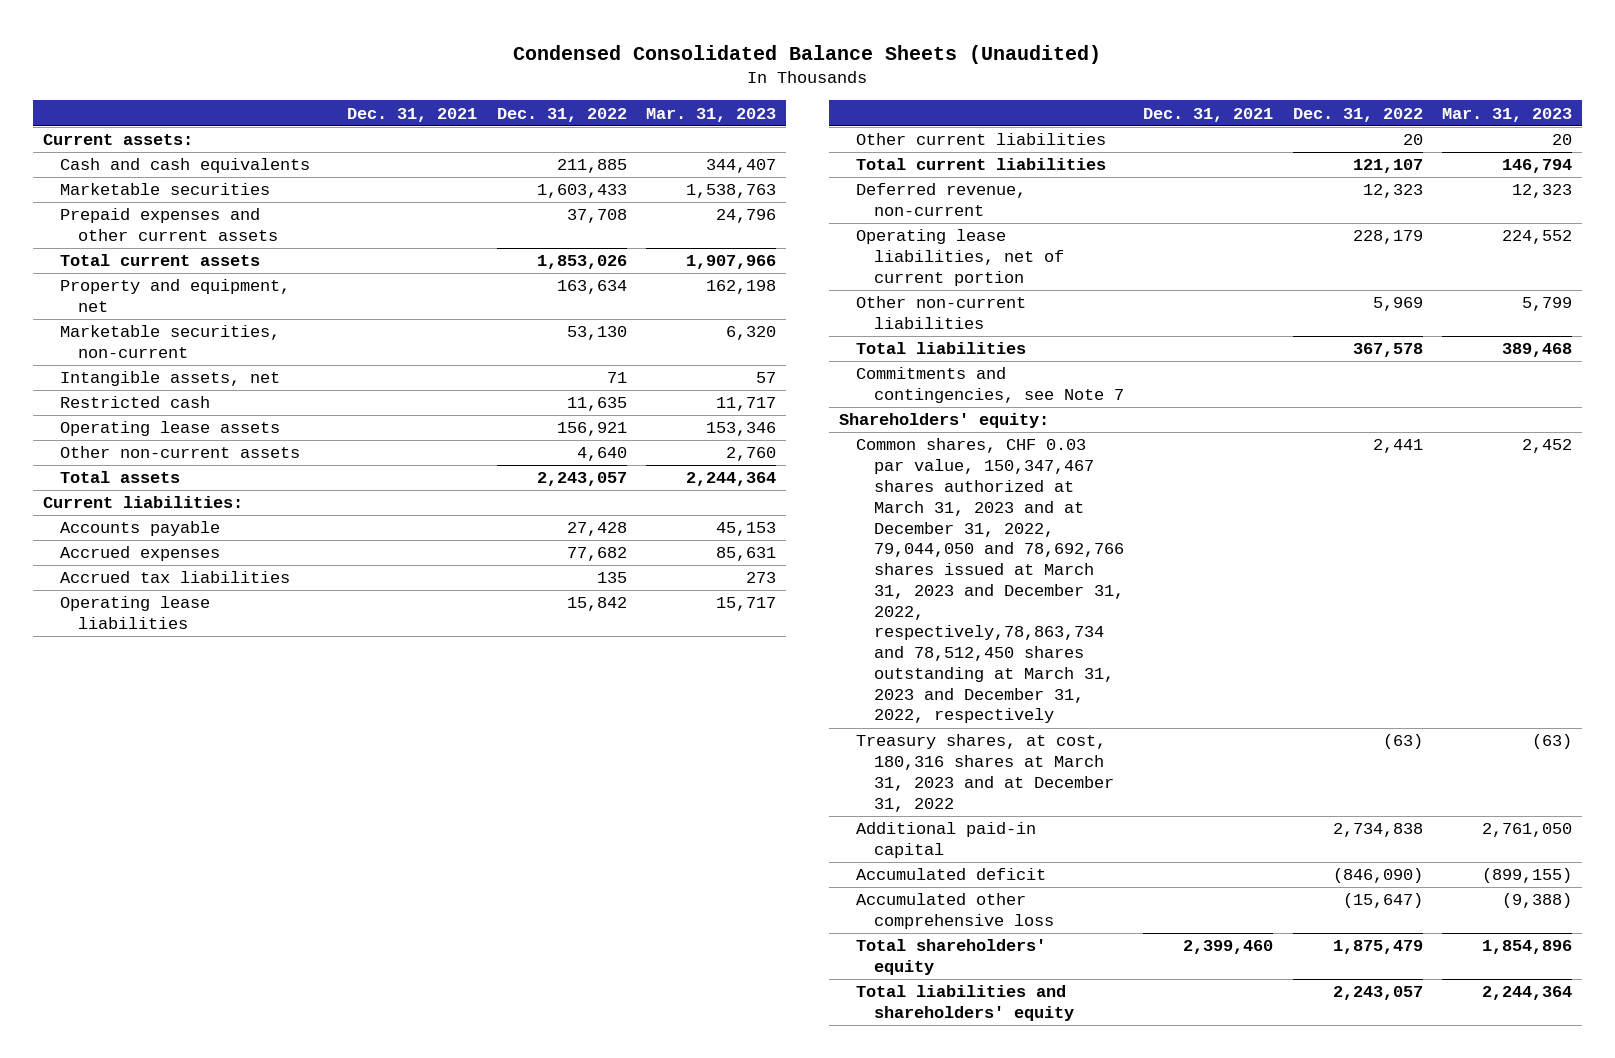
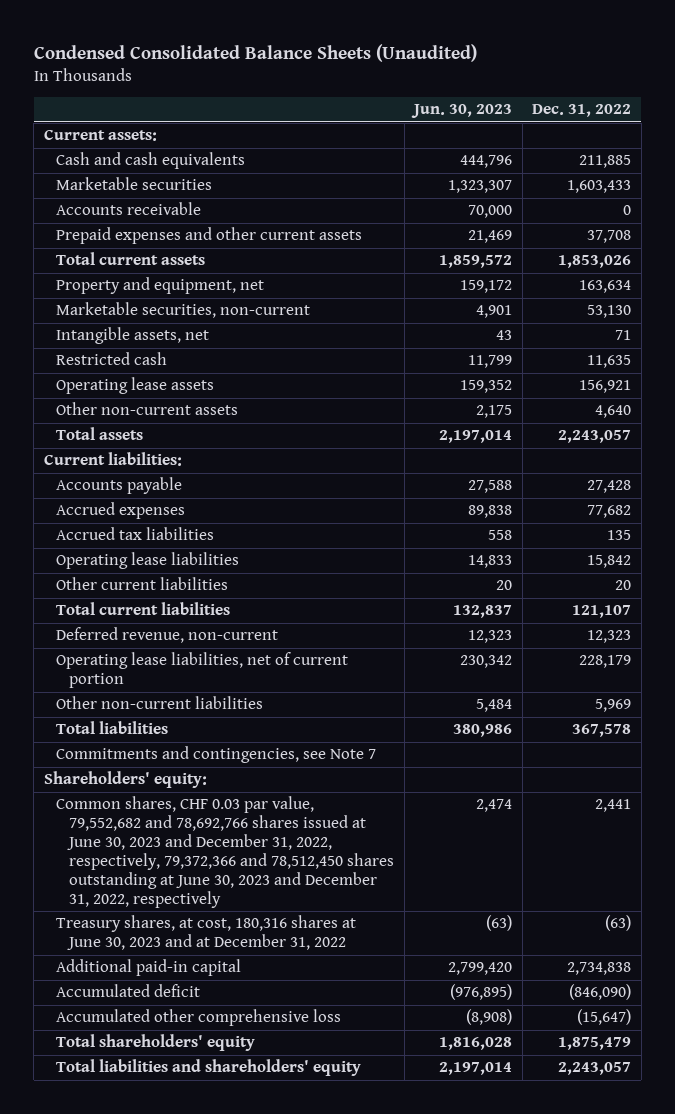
- | Dec. 31, 2021 | Dec. 31, 2022 | Mar. 31, 2023
+ | Jun. 30, 2023 | Dec. 31, 2022
+ Accounts receivable | 70,000 | 0
- Common shares, CHF 0.03 par value, 150,347,467 shares authorized at March 31, 2023 and at December 31, 2022, 79,044,050 and 78,692,766 shares issued at March 31, 2023 and December 31, 2022, respectively,78,863,734 and 78,512,450 shares outstanding at March 31, 2023 and December 31, 2022, respectively | | 2,441 | 2,452
- Treasury shares, at cost, 180,316 shares at March 31, 2023 and at December 31, 2022 | | (63) | (63)
+ Common shares, CHF 0.03 par value, 79,552,682 and 78,692,766 shares issued at June 30, 2023 and December 31, 2022, respectively, 79,372,366 and 78,512,450 shares outstanding at June 30, 2023 and December 31, 2022, respectively | 2,474 | 2,441
+ Treasury shares, at cost, 180,316 shares at June 30, 2023 and at December 31, 2022 | (63) | (63)

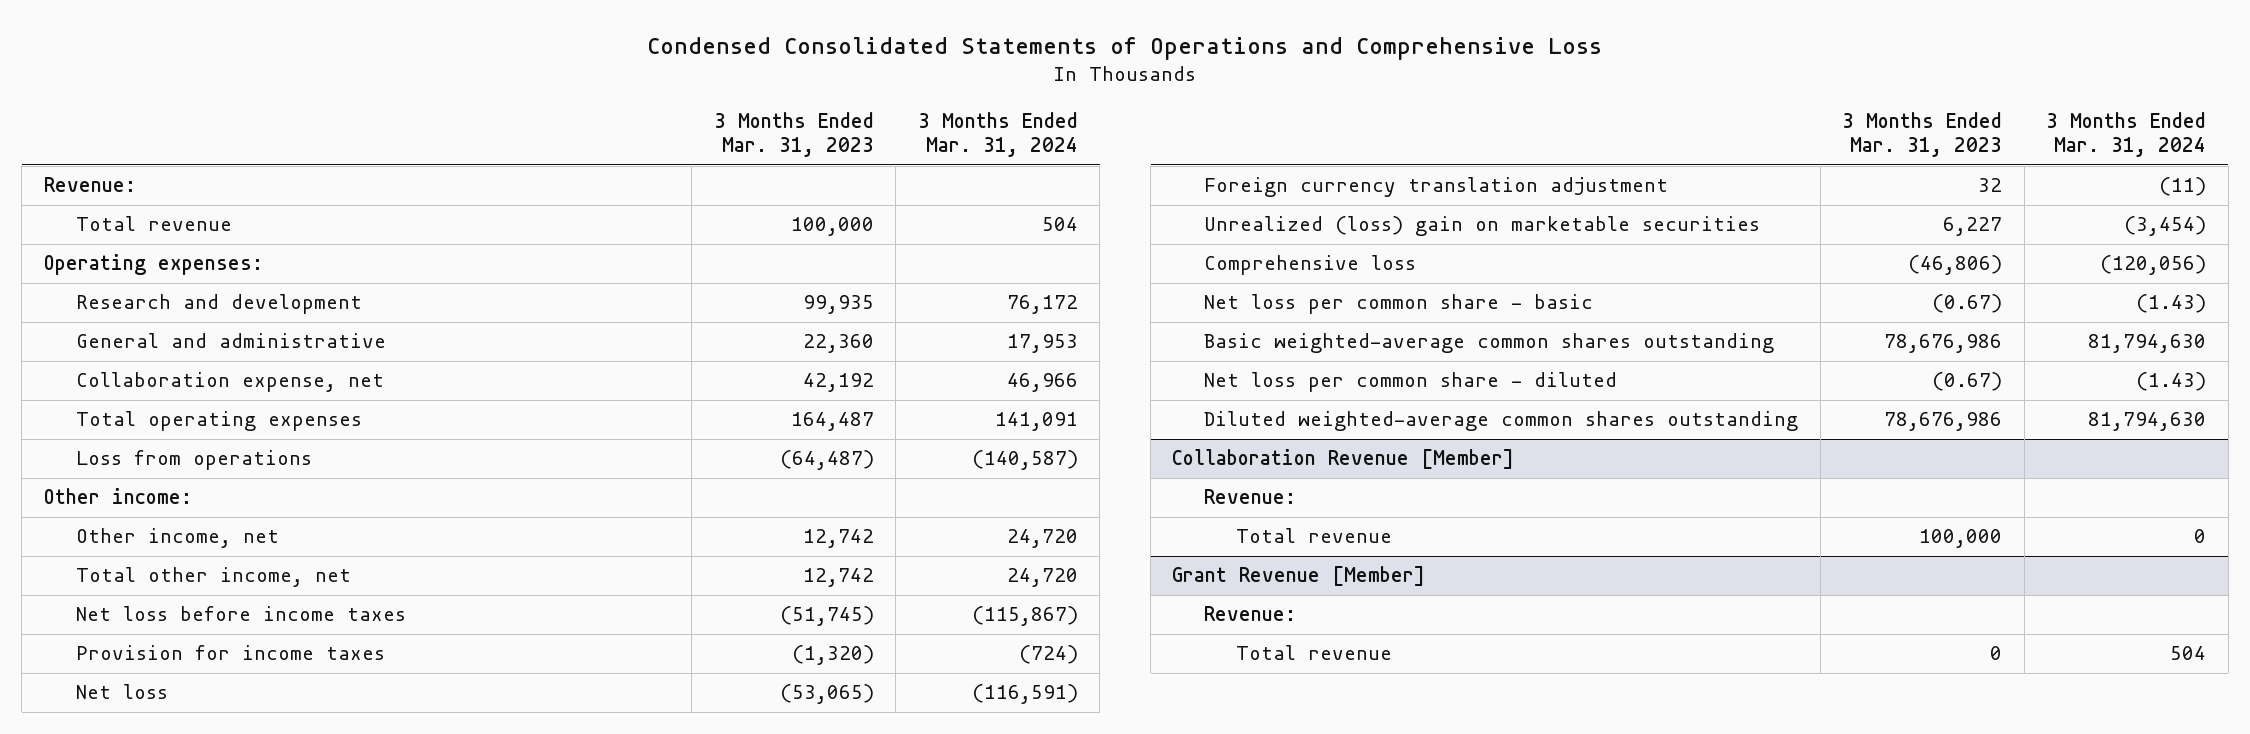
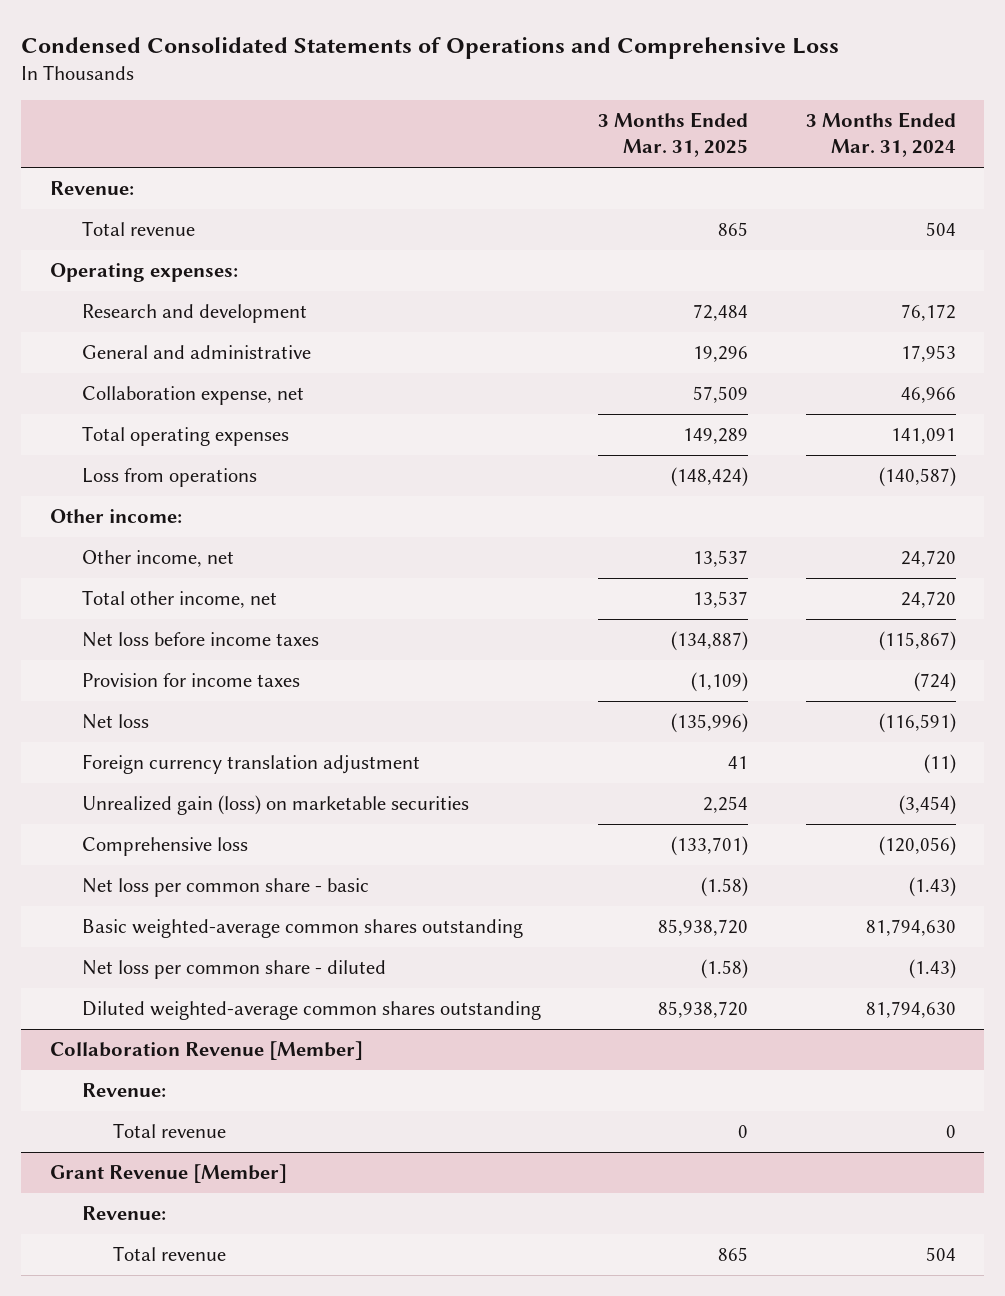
- | 3 Months Ended Mar. 31, 2023 | 3 Months Ended Mar. 31, 2024
+ | 3 Months Ended Mar. 31, 2025 | 3 Months Ended Mar. 31, 2024
- Unrealized (loss) gain on marketable securities | 6,227 | (3,454)
+ Unrealized gain (loss) on marketable securities | 2,254 | (3,454)

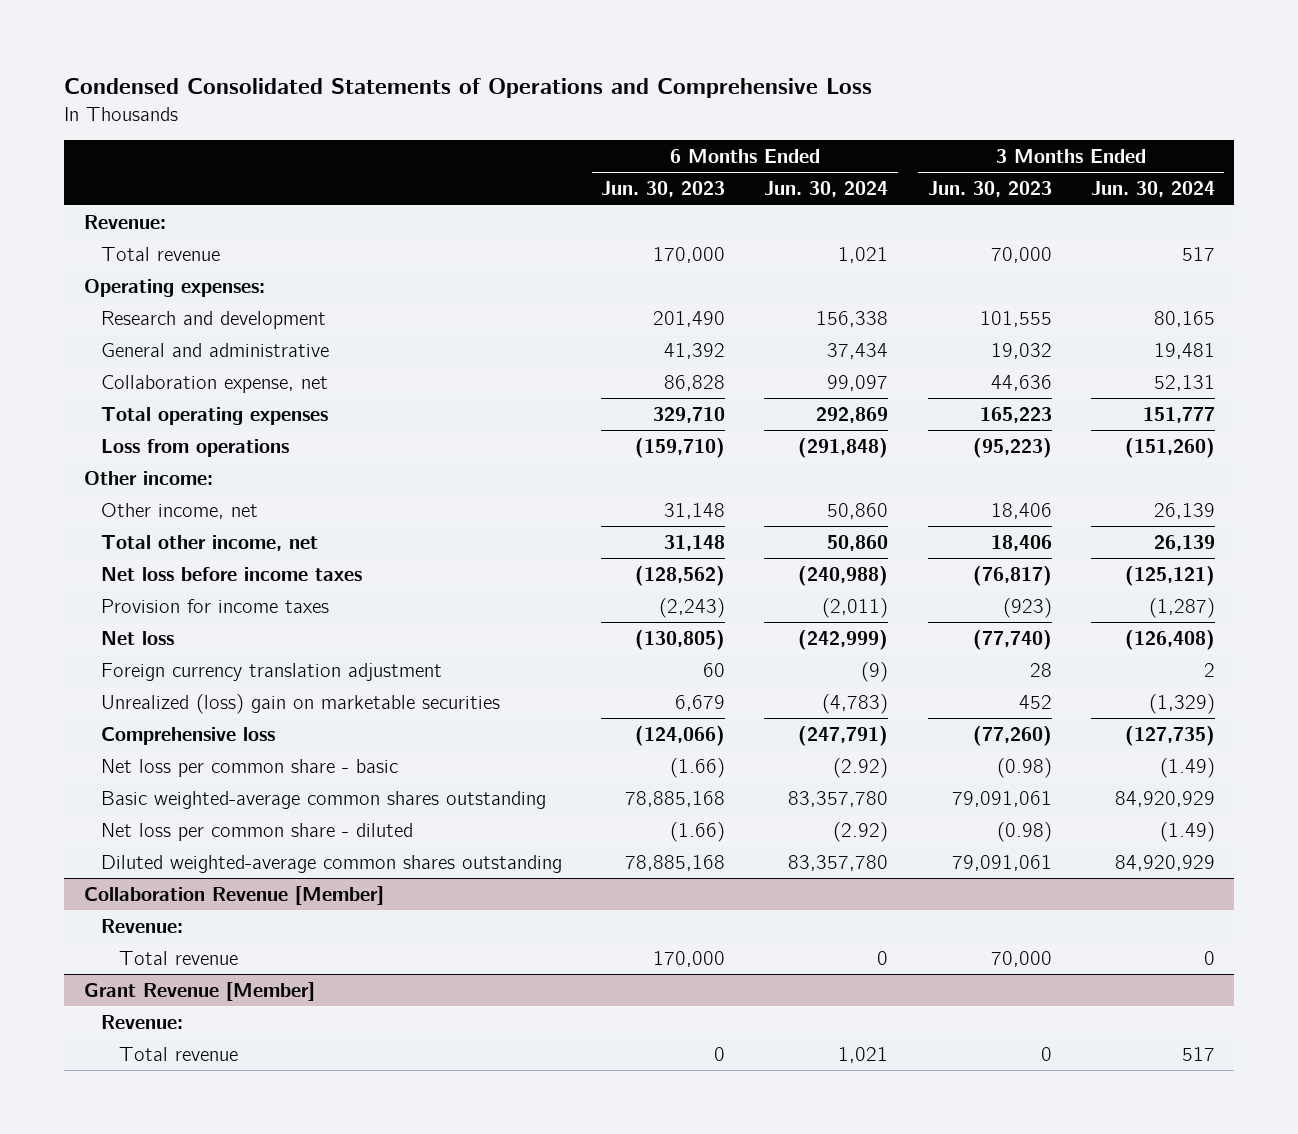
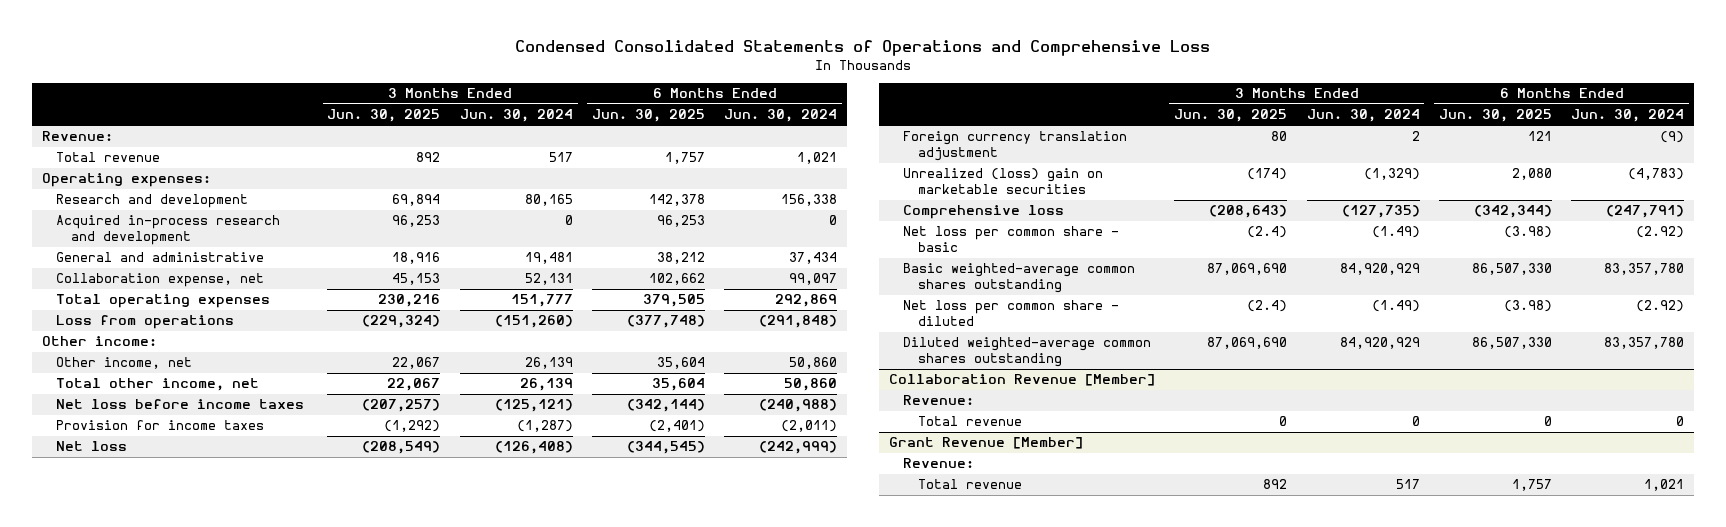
- | 6 Months Ended Jun. 30, 2023 | 6 Months Ended Jun. 30, 2024 | 3 Months Ended Jun. 30, 2023 | 3 Months Ended Jun. 30, 2024
+ | 3 Months Ended Jun. 30, 2025 | 3 Months Ended Jun. 30, 2024 | 6 Months Ended Jun. 30, 2025 | 6 Months Ended Jun. 30, 2024
+ Acquired in-process research and development | 96,253 | 0 | 96,253 | 0

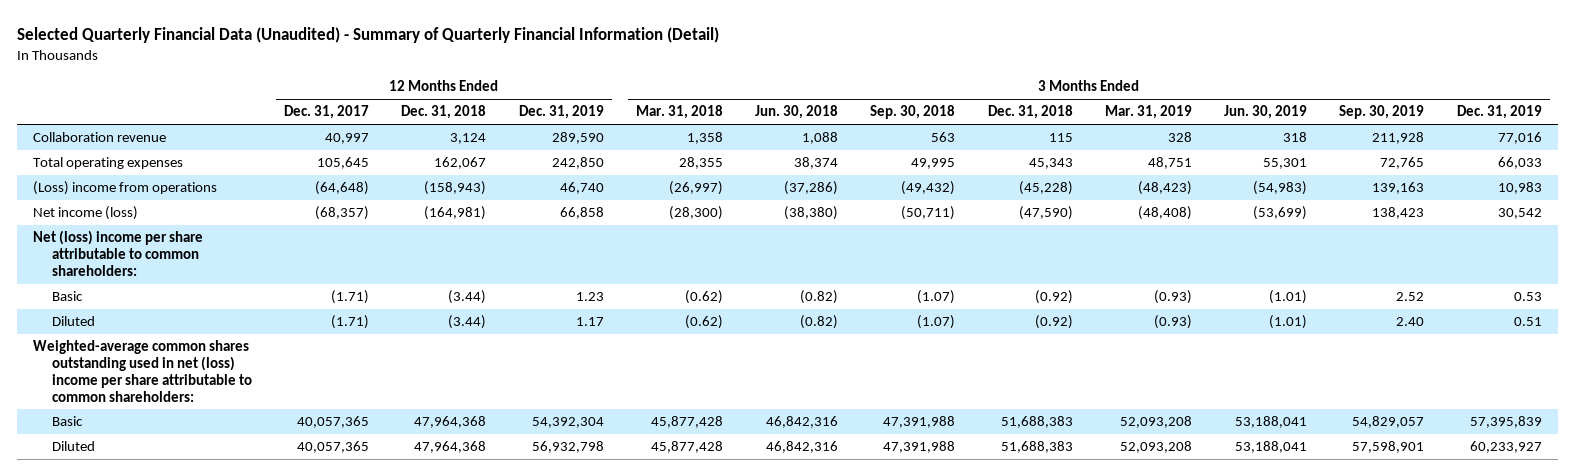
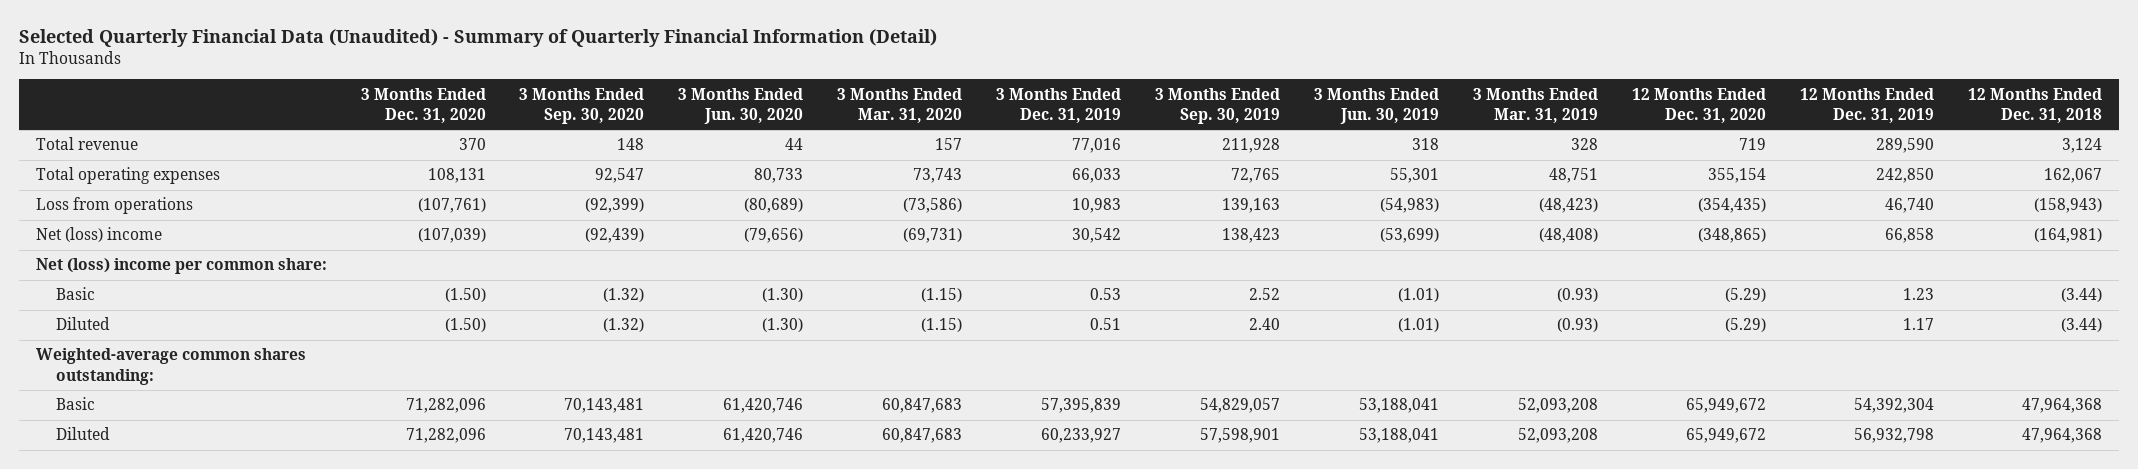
- | 12 Months Ended Dec. 31, 2017 | 12 Months Ended Dec. 31, 2018 | 12 Months Ended Dec. 31, 2019 | 3 Months Ended Mar. 31, 2018 | 3 Months Ended Jun. 30, 2018 | 3 Months Ended Sep. 30, 2018 | 3 Months Ended Dec. 31, 2018 | 3 Months Ended Mar. 31, 2019 | 3 Months Ended Jun. 30, 2019 | 3 Months Ended Sep. 30, 2019 | 3 Months Ended Dec. 31, 2019
+ | 3 Months Ended Dec. 31, 2020 | 3 Months Ended Sep. 30, 2020 | 3 Months Ended Jun. 30, 2020 | 3 Months Ended Mar. 31, 2020 | 3 Months Ended Dec. 31, 2019 | 3 Months Ended Sep. 30, 2019 | 3 Months Ended Jun. 30, 2019 | 3 Months Ended Mar. 31, 2019 | 12 Months Ended Dec. 31, 2020 | 12 Months Ended Dec. 31, 2019 | 12 Months Ended Dec. 31, 2018
- Collaboration revenue | 40,997 | 3,124 | 289,590 | 1,358 | 1,088 | 563 | 115 | 328 | 318 | 211,928 | 77,016
+ Total revenue | 370 | 148 | 44 | 157 | 77,016 | 211,928 | 318 | 328 | 719 | 289,590 | 3,124
- (Loss) income from operations | (64,648) | (158,943) | 46,740 | (26,997) | (37,286) | (49,432) | (45,228) | (48,423) | (54,983) | 139,163 | 10,983
- Net income (loss) | (68,357) | (164,981) | 66,858 | (28,300) | (38,380) | (50,711) | (47,590) | (48,408) | (53,699) | 138,423 | 30,542
- Net (loss) income per share attributable to common shareholders:
+ Loss from operations | (107,761) | (92,399) | (80,689) | (73,586) | 10,983 | 139,163 | (54,983) | (48,423) | (354,435) | 46,740 | (158,943)
+ Net (loss) income | (107,039) | (92,439) | (79,656) | (69,731) | 30,542 | 138,423 | (53,699) | (48,408) | (348,865) | 66,858 | (164,981)
+ Net (loss) income per common share:
- Weighted-average common shares outstanding used in net (loss) income per share attributable to common shareholders:
+ Weighted-average common shares outstanding:

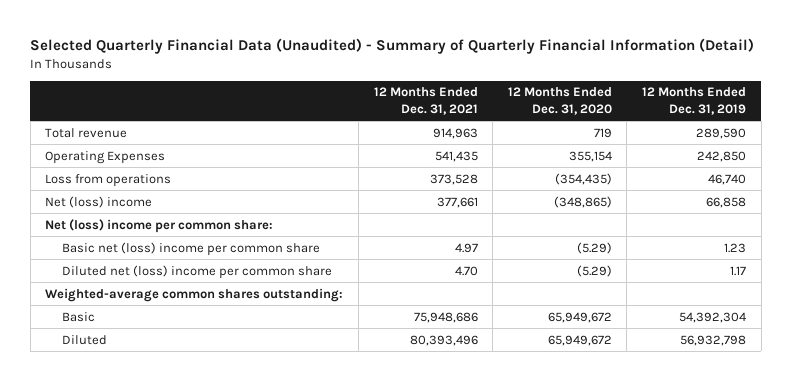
- | 3 Months Ended Dec. 31, 2020 | 3 Months Ended Sep. 30, 2020 | 3 Months Ended Jun. 30, 2020 | 3 Months Ended Mar. 31, 2020 | 3 Months Ended Dec. 31, 2019 | 3 Months Ended Sep. 30, 2019 | 3 Months Ended Jun. 30, 2019 | 3 Months Ended Mar. 31, 2019 | 12 Months Ended Dec. 31, 2020 | 12 Months Ended Dec. 31, 2019 | 12 Months Ended Dec. 31, 2018
+ | 12 Months Ended Dec. 31, 2021 | 12 Months Ended Dec. 31, 2020 | 12 Months Ended Dec. 31, 2019
- Total operating expenses | 108,131 | 92,547 | 80,733 | 73,743 | 66,033 | 72,765 | 55,301 | 48,751 | 355,154 | 242,850 | 162,067
+ Operating Expenses | 541,435 | 355,154 | 242,850
- Basic | (1.50) | (1.32) | (1.30) | (1.15) | 0.53 | 2.52 | (1.01) | (0.93) | (5.29) | 1.23 | (3.44)
- Diluted | (1.50) | (1.32) | (1.30) | (1.15) | 0.51 | 2.40 | (1.01) | (0.93) | (5.29) | 1.17 | (3.44)
+ Basic net (loss) income per common share | 4.97 | (5.29) | 1.23
+ Diluted net (loss) income per common share | 4.70 | (5.29) | 1.17

